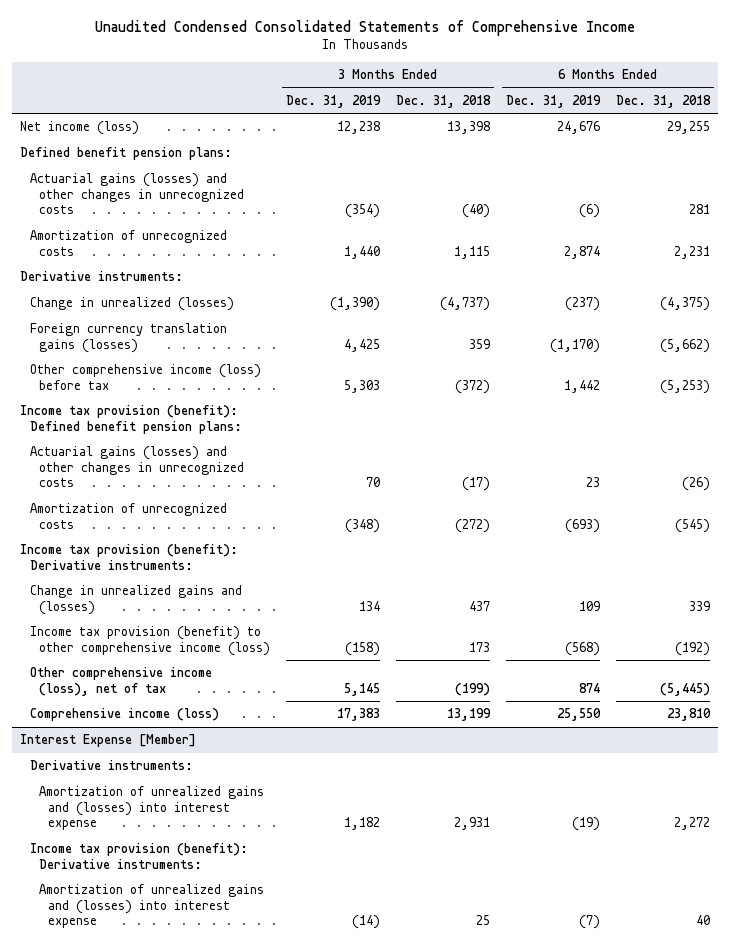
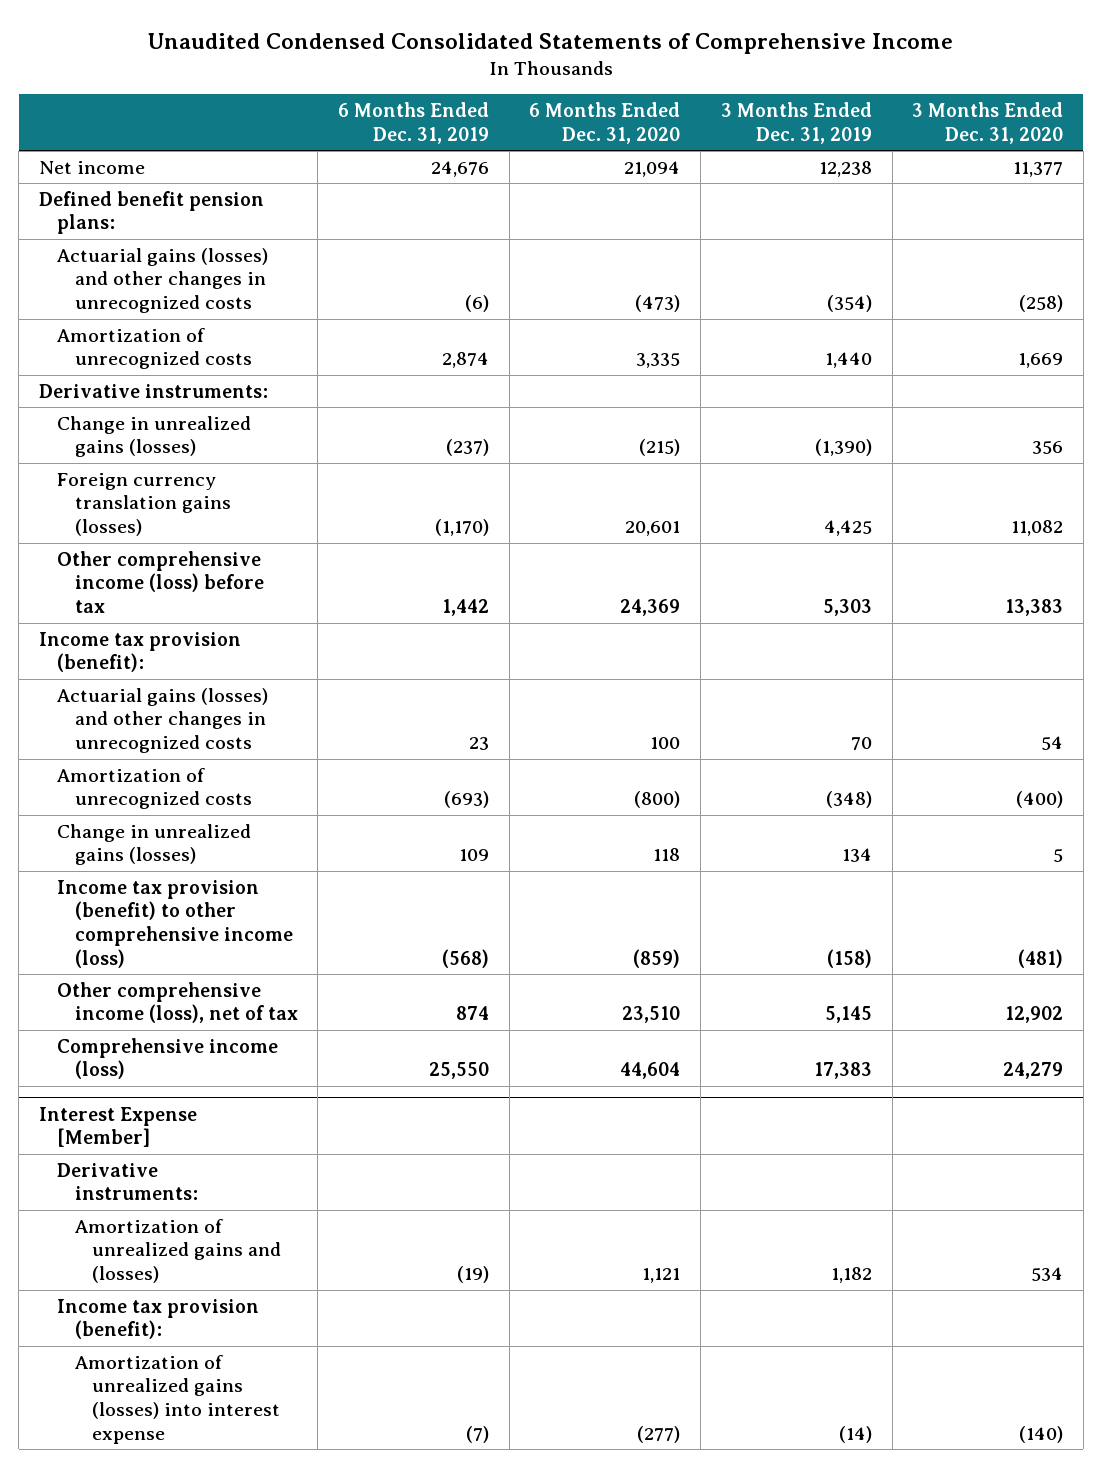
- | 3 Months Ended Dec. 31, 2019 | 3 Months Ended Dec. 31, 2018 | 6 Months Ended Dec. 31, 2019 | 6 Months Ended Dec. 31, 2018
+ | 6 Months Ended Dec. 31, 2019 | 6 Months Ended Dec. 31, 2020 | 3 Months Ended Dec. 31, 2019 | 3 Months Ended Dec. 31, 2020
- Net income (loss) | 12,238 | 13,398 | 24,676 | 29,255
+ Net income | 24,676 | 21,094 | 12,238 | 11,377
- Change in unrealized (losses) | (1,390) | (4,737) | (237) | (4,375)
+ Change in unrealized gains (losses) | (237) | (215) | (1,390) | 356
- Income tax provision (benefit): Defined benefit pension plans:
+ Income tax provision (benefit):
- Income tax provision (benefit): Derivative instruments:
- Change in unrealized gains and (losses) | 134 | 437 | 109 | 339
+ Change in unrealized gains (losses) | 109 | 118 | 134 | 5
@ Interest Expense [Member]
- Amortization of unrealized gains and (losses) into interest expense | 1,182 | 2,931 | (19) | 2,272
- Income tax provision (benefit): Derivative instruments:
- Amortization of unrealized gains and (losses) into interest expense | (14) | 25 | (7) | 40
+ Amortization of unrealized gains and (losses) | (19) | 1,121 | 1,182 | 534
+ Income tax provision (benefit):
+ Amortization of unrealized gains (losses) into interest expense | (7) | (277) | (14) | (140)

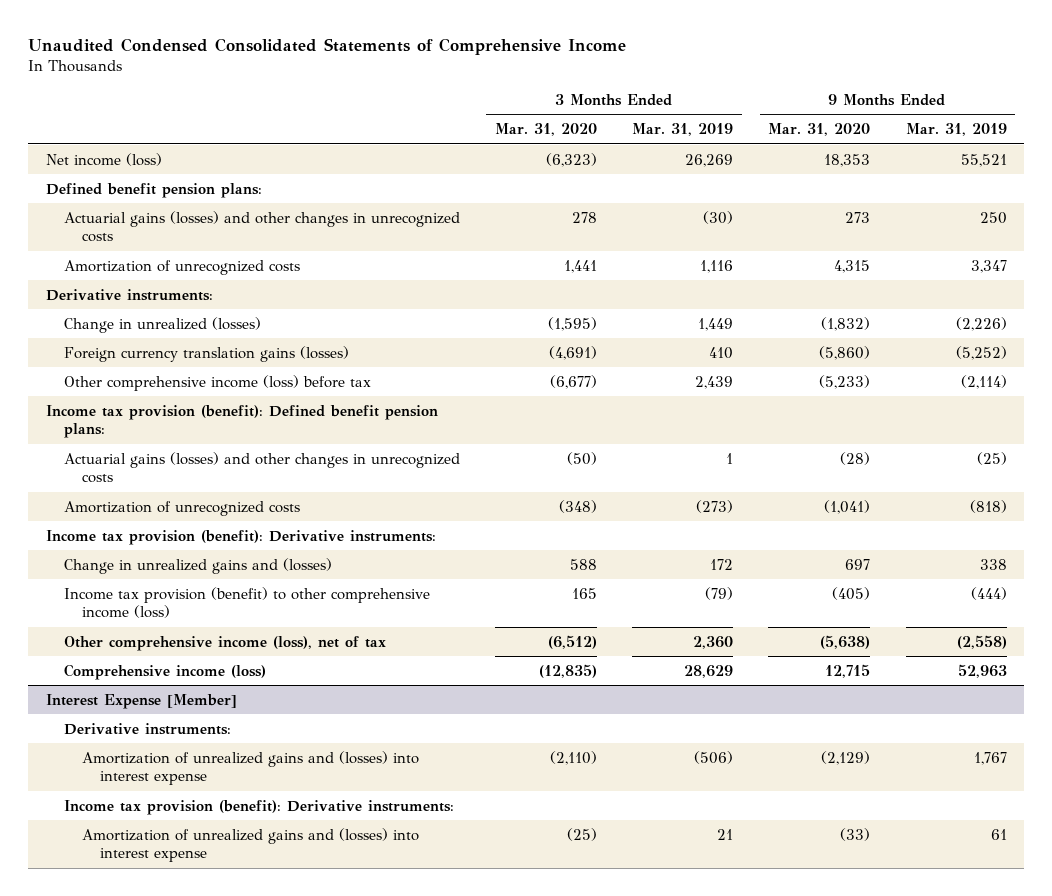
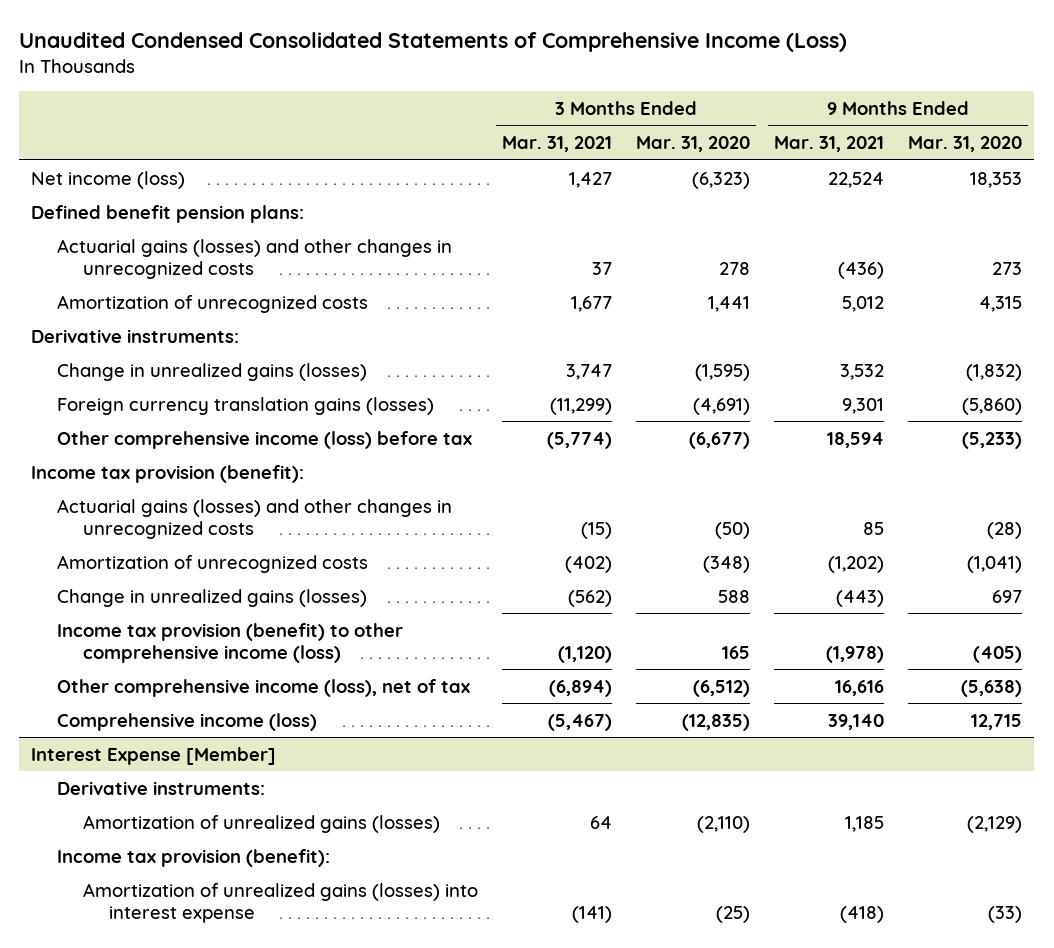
- Unaudited Condensed Consolidated Statements of Comprehensive Income
+ Unaudited Condensed Consolidated Statements of Comprehensive Income (Loss)
- | 3 Months Ended Mar. 31, 2020 | 3 Months Ended Mar. 31, 2019 | 9 Months Ended Mar. 31, 2020 | 9 Months Ended Mar. 31, 2019
+ | 3 Months Ended Mar. 31, 2021 | 3 Months Ended Mar. 31, 2020 | 9 Months Ended Mar. 31, 2021 | 9 Months Ended Mar. 31, 2020
- Change in unrealized (losses) | (1,595) | 1,449 | (1,832) | (2,226)
+ Change in unrealized gains (losses) | 3,747 | (1,595) | 3,532 | (1,832)
- Income tax provision (benefit): Defined benefit pension plans:
+ Income tax provision (benefit):
- Income tax provision (benefit): Derivative instruments:
- Change in unrealized gains and (losses) | 588 | 172 | 697 | 338
+ Change in unrealized gains (losses) | (562) | 588 | (443) | 697
@ Interest Expense [Member]
- Amortization of unrealized gains and (losses) into interest expense | (2,110) | (506) | (2,129) | 1,767
- Income tax provision (benefit): Derivative instruments:
- Amortization of unrealized gains and (losses) into interest expense | (25) | 21 | (33) | 61
+ Amortization of unrealized gains (losses) | 64 | (2,110) | 1,185 | (2,129)
+ Income tax provision (benefit):
+ Amortization of unrealized gains (losses) into interest expense | (141) | (25) | (418) | (33)

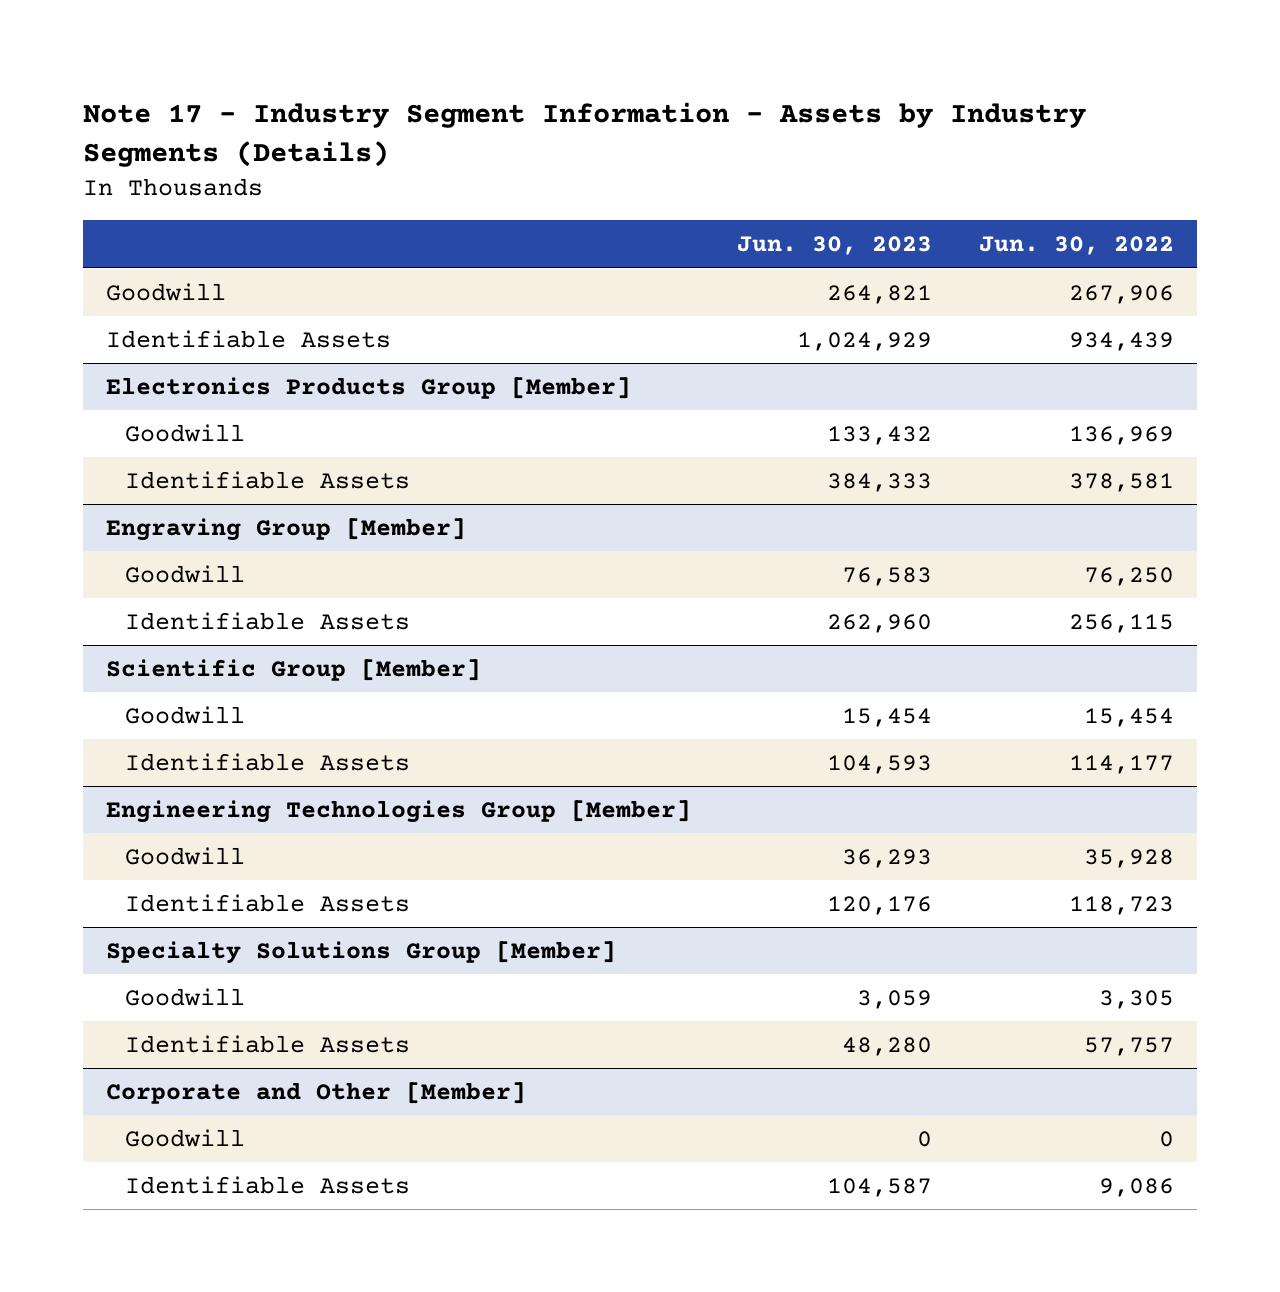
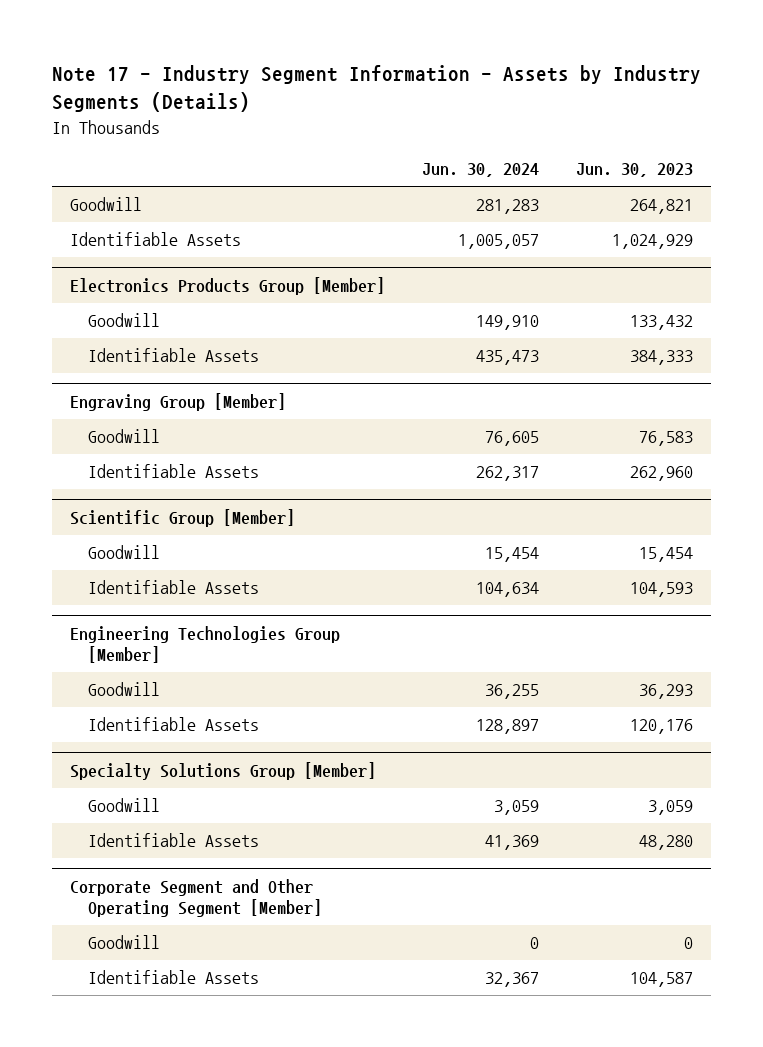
- | Jun. 30, 2023 | Jun. 30, 2022
+ | Jun. 30, 2024 | Jun. 30, 2023
- Corporate and Other [Member]
+ Corporate Segment and Other Operating Segment [Member]

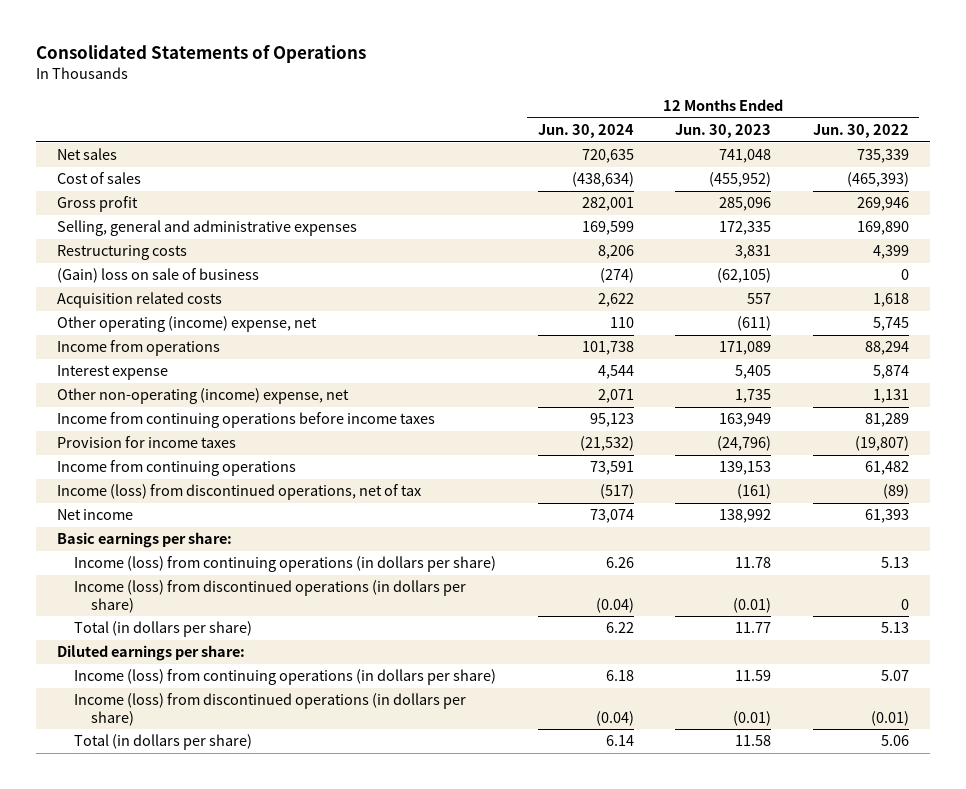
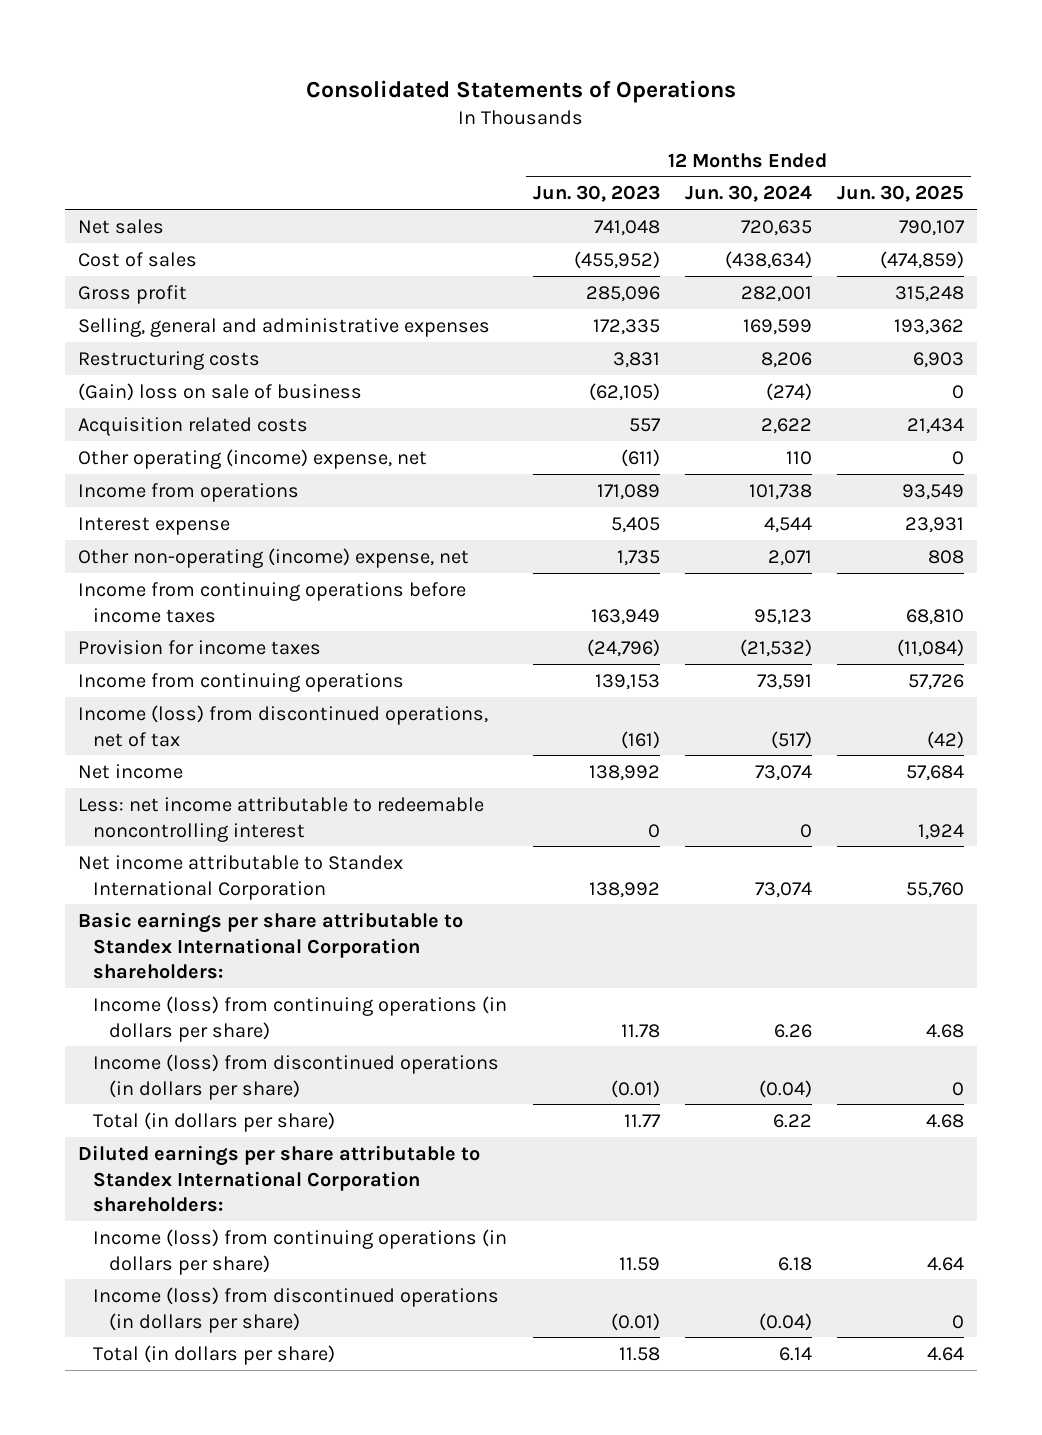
- | 12 Months Ended Jun. 30, 2024 | 12 Months Ended Jun. 30, 2023 | 12 Months Ended Jun. 30, 2022
+ | 12 Months Ended Jun. 30, 2023 | 12 Months Ended Jun. 30, 2024 | 12 Months Ended Jun. 30, 2025
- Basic earnings per share:
+ Less: net income attributable to redeemable noncontrolling interest | 0 | 0 | 1,924
+ Net income attributable to Standex International Corporation | 138,992 | 73,074 | 55,760
+ Basic earnings per share attributable to Standex International Corporation shareholders:
- Diluted earnings per share:
+ Diluted earnings per share attributable to Standex International Corporation shareholders:

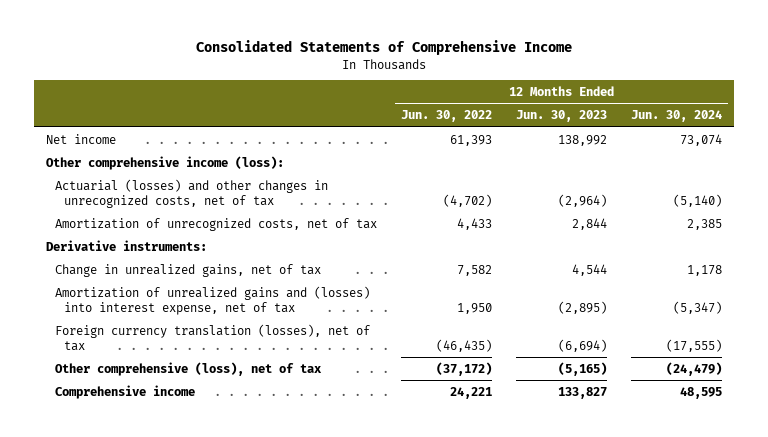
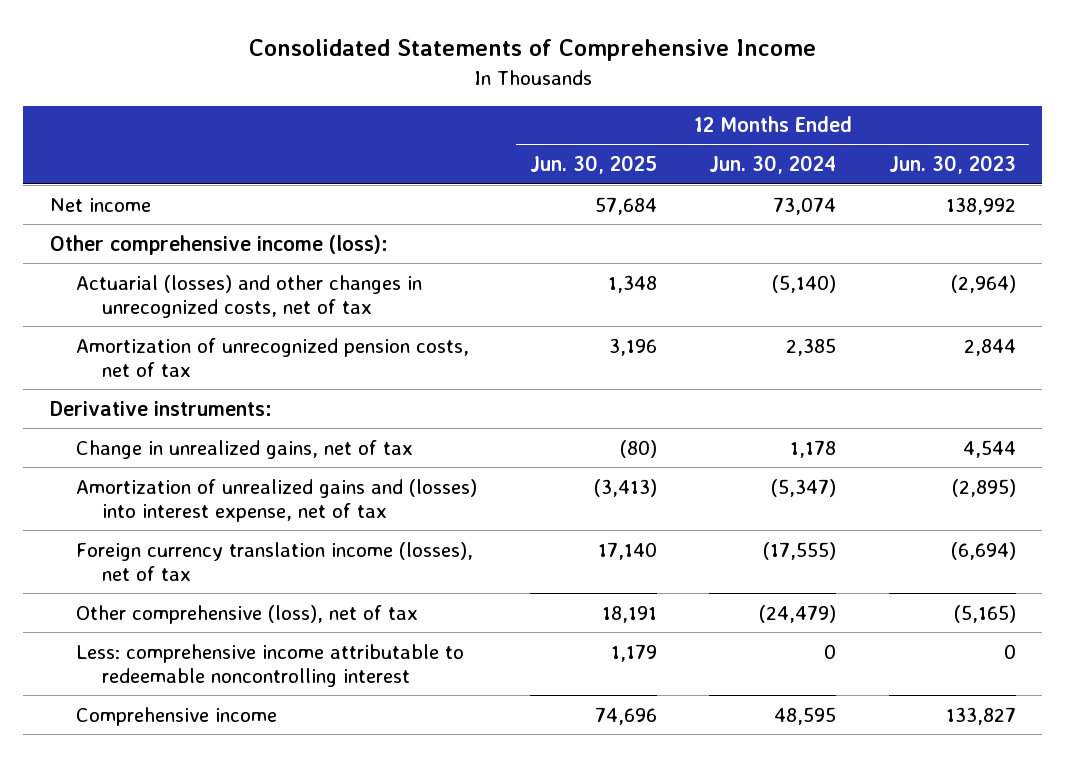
- | 12 Months Ended Jun. 30, 2022 | 12 Months Ended Jun. 30, 2023 | 12 Months Ended Jun. 30, 2024
+ | 12 Months Ended Jun. 30, 2025 | 12 Months Ended Jun. 30, 2024 | 12 Months Ended Jun. 30, 2023
- Amortization of unrecognized costs, net of tax | 4,433 | 2,844 | 2,385
+ Amortization of unrecognized pension costs, net of tax | 3,196 | 2,385 | 2,844
- Foreign currency translation (losses), net of tax | (46,435) | (6,694) | (17,555)
+ Foreign currency translation income (losses), net of tax | 17,140 | (17,555) | (6,694)
+ Less: comprehensive income attributable to redeemable noncontrolling interest | 1,179 | 0 | 0

